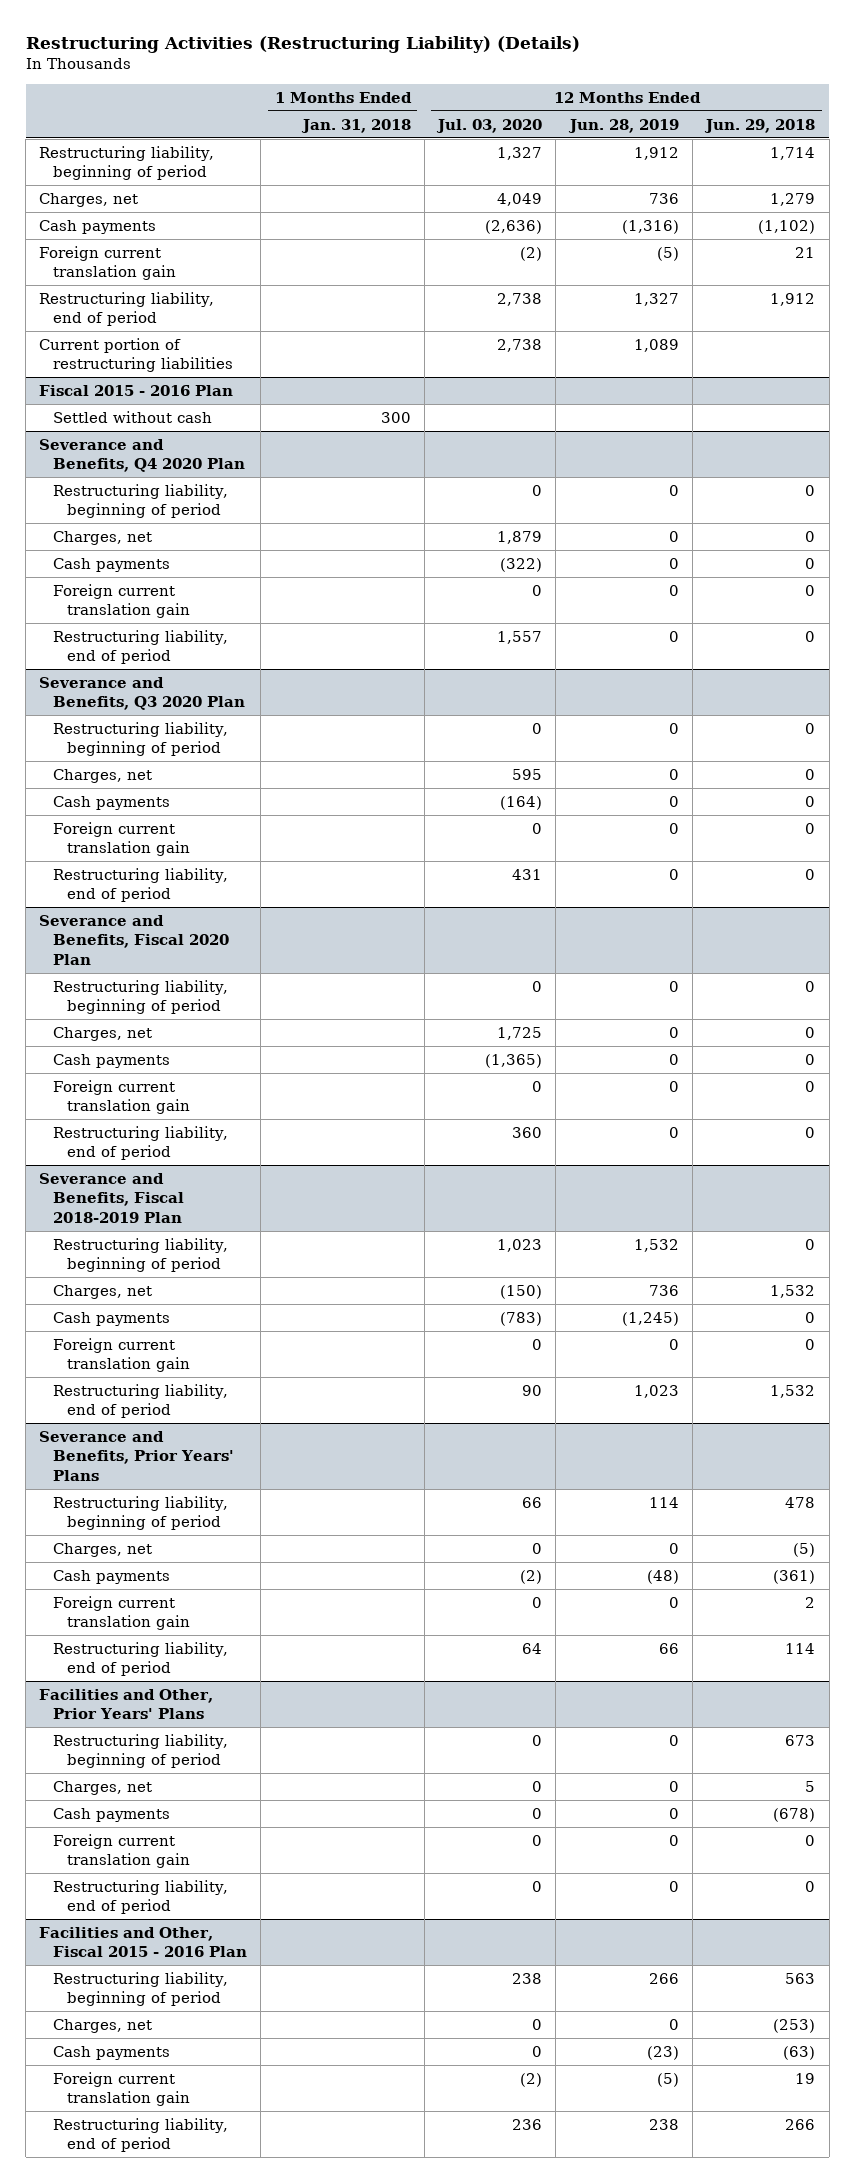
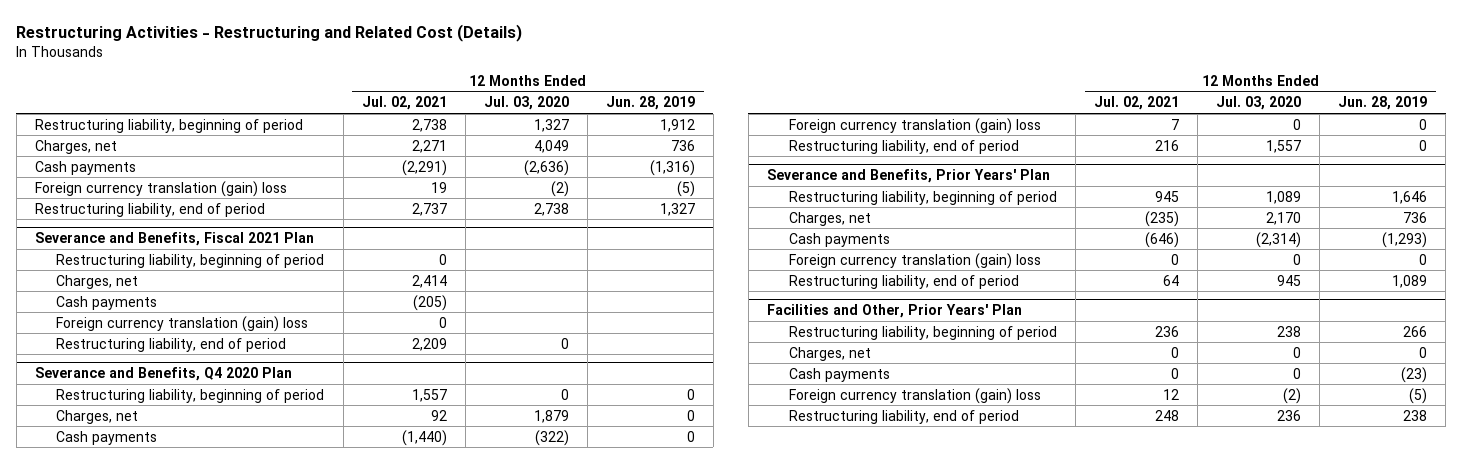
- Restructuring Activities (Restructuring Liability) (Details)
+ Restructuring Activities - Restructuring and Related Cost (Details)
- | 1 Months Ended Jan. 31, 2018 | 12 Months Ended Jul. 03, 2020 | 12 Months Ended Jun. 28, 2019 | 12 Months Ended Jun. 29, 2018
+ | 12 Months Ended Jul. 02, 2021 | 12 Months Ended Jul. 03, 2020 | 12 Months Ended Jun. 28, 2019
- Foreign current translation gain | | (2) | (5) | 21
+ Foreign currency translation (gain) loss | 19 | (2) | (5)
- Current portion of restructuring liabilities | | 2,738 | 1,089 |
- Fiscal 2015 - 2016 Plan
- Settled without cash | 300 | | |
+ Severance and Benefits, Fiscal 2021 Plan
+ Restructuring liability, beginning of period | 0 | |
+ Charges, net | 2,414 | |
+ Cash payments | (205) | |
+ Foreign currency translation (gain) loss | 0 | |
+ Restructuring liability, end of period | 2,209 | 0 |
@ Severance and Benefits, Q4 2020 Plan
- Foreign current translation gain | | 0 | 0 | 0
+ Foreign currency translation (gain) loss | 7 | 0 | 0
- Severance and Benefits, Q3 2020 Plan
- Restructuring liability, beginning of period | | 0 | 0 | 0
- Charges, net | | 595 | 0 | 0
- Cash payments | | (164) | 0 | 0
- Foreign current translation gain | | 0 | 0 | 0
- Restructuring liability, end of period | | 431 | 0 | 0
- Severance and Benefits, Fiscal 2020 Plan
- Restructuring liability, beginning of period | | 0 | 0 | 0
- Charges, net | | 1,725 | 0 | 0
- Cash payments | | (1,365) | 0 | 0
- Foreign current translation gain | | 0 | 0 | 0
- Restructuring liability, end of period | | 360 | 0 | 0
- Severance and Benefits, Fiscal 2018-2019 Plan
- Restructuring liability, beginning of period | | 1,023 | 1,532 | 0
- Charges, net | | (150) | 736 | 1,532
- Cash payments | | (783) | (1,245) | 0
- Foreign current translation gain | | 0 | 0 | 0
- Restructuring liability, end of period | | 90 | 1,023 | 1,532
- Severance and Benefits, Prior Years' Plans
- Restructuring liability, beginning of period | | 66 | 114 | 478
- Charges, net | | 0 | 0 | (5)
- Cash payments | | (2) | (48) | (361)
- Foreign current translation gain | | 0 | 0 | 2
- Restructuring liability, end of period | | 64 | 66 | 114
- Facilities and Other, Prior Years' Plans
- Restructuring liability, beginning of period | | 0 | 0 | 673
- Charges, net | | 0 | 0 | 5
- Cash payments | | 0 | 0 | (678)
- Foreign current translation gain | | 0 | 0 | 0
- Restructuring liability, end of period | | 0 | 0 | 0
- Facilities and Other, Fiscal 2015 - 2016 Plan
+ Severance and Benefits, Prior Years' Plan
+ Restructuring liability, beginning of period | 945 | 1,089 | 1,646
+ Charges, net | (235) | 2,170 | 736
+ Cash payments | (646) | (2,314) | (1,293)
+ Foreign currency translation (gain) loss | 0 | 0 | 0
+ Restructuring liability, end of period | 64 | 945 | 1,089
+ Facilities and Other, Prior Years' Plan
- Foreign current translation gain | | (2) | (5) | 19
+ Foreign currency translation (gain) loss | 12 | (2) | (5)

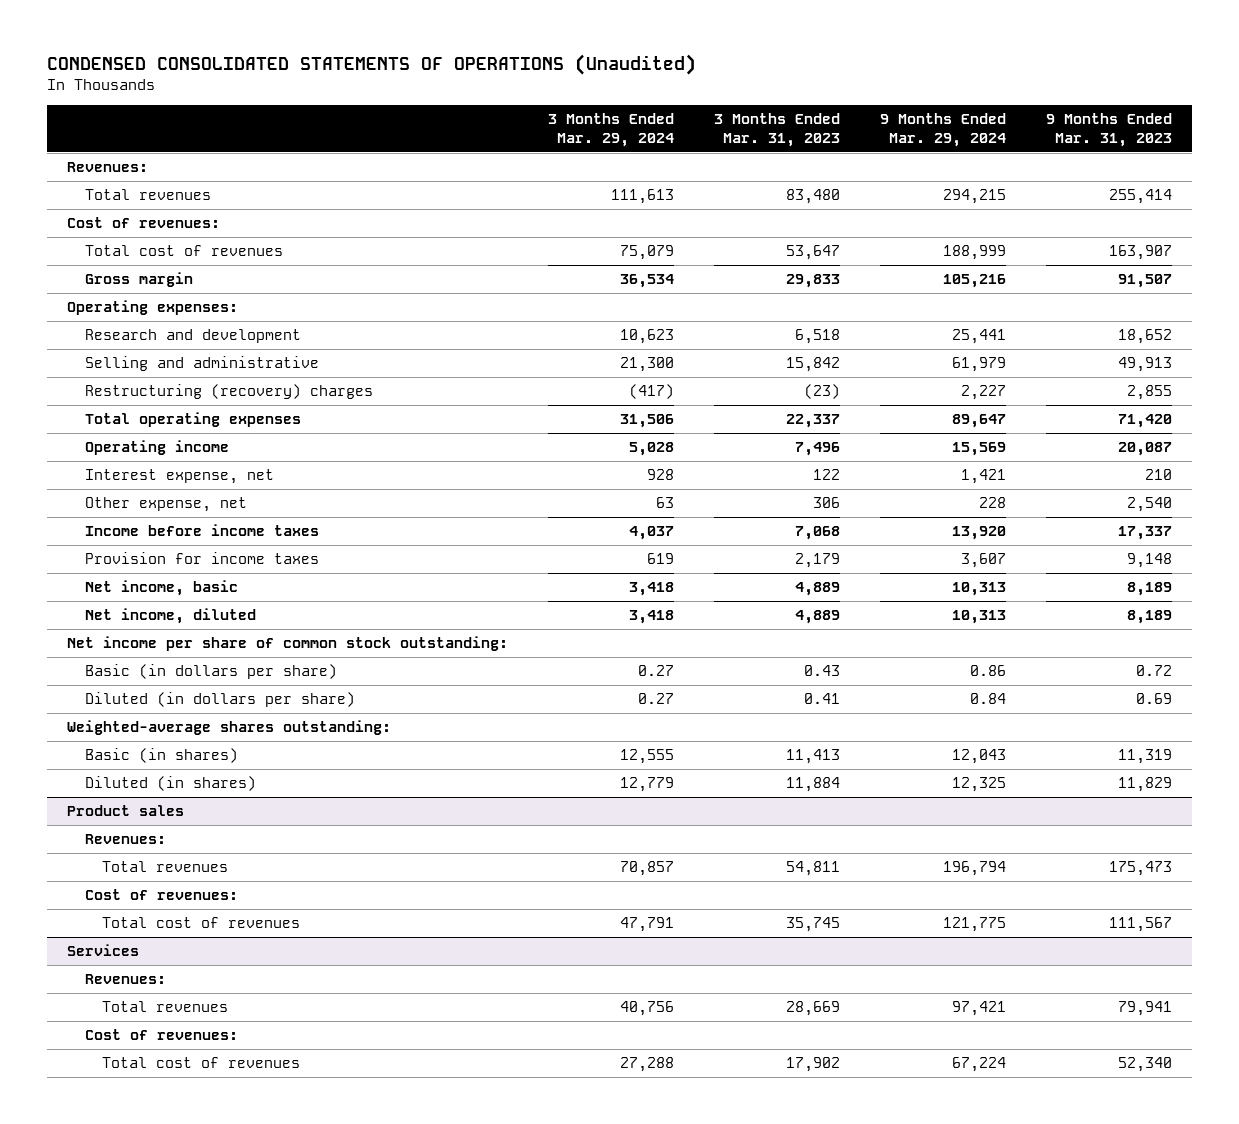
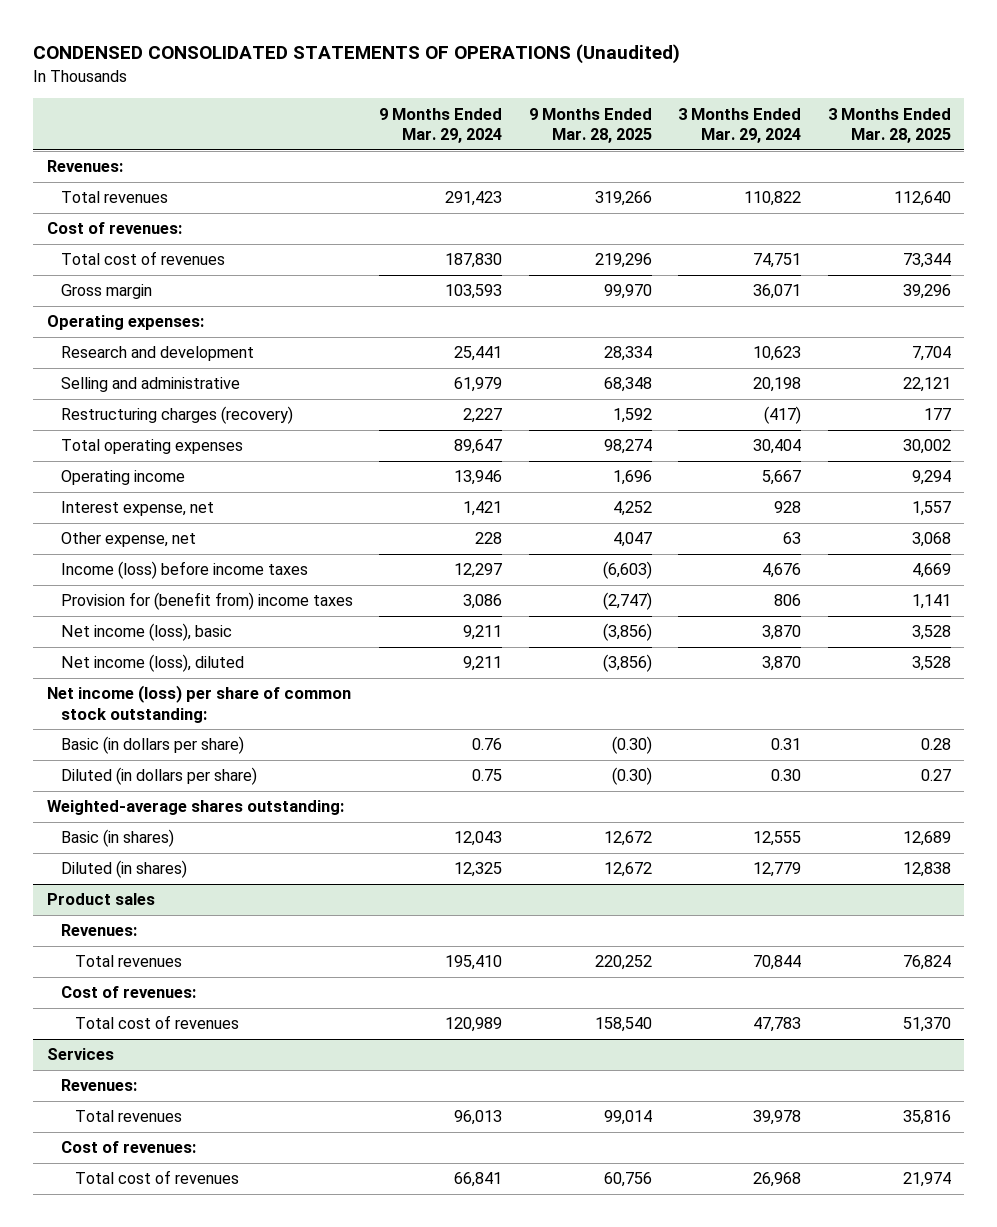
- | 3 Months Ended Mar. 29, 2024 | 3 Months Ended Mar. 31, 2023 | 9 Months Ended Mar. 29, 2024 | 9 Months Ended Mar. 31, 2023
+ | 9 Months Ended Mar. 29, 2024 | 9 Months Ended Mar. 28, 2025 | 3 Months Ended Mar. 29, 2024 | 3 Months Ended Mar. 28, 2025
- Total revenues | 111,613 | 83,480 | 294,215 | 255,414
+ Total revenues | 291,423 | 319,266 | 110,822 | 112,640
- Total cost of revenues | 75,079 | 53,647 | 188,999 | 163,907
- Gross margin | 36,534 | 29,833 | 105,216 | 91,507
+ Total cost of revenues | 187,830 | 219,296 | 74,751 | 73,344
+ Gross margin | 103,593 | 99,970 | 36,071 | 39,296
- Selling and administrative | 21,300 | 15,842 | 61,979 | 49,913
- Restructuring (recovery) charges | (417) | (23) | 2,227 | 2,855
- Total operating expenses | 31,506 | 22,337 | 89,647 | 71,420
- Operating income | 5,028 | 7,496 | 15,569 | 20,087
+ Selling and administrative | 61,979 | 68,348 | 20,198 | 22,121
+ Restructuring charges (recovery) | 2,227 | 1,592 | (417) | 177
+ Total operating expenses | 89,647 | 98,274 | 30,404 | 30,002
+ Operating income | 13,946 | 1,696 | 5,667 | 9,294
- Income before income taxes | 4,037 | 7,068 | 13,920 | 17,337
- Provision for income taxes | 619 | 2,179 | 3,607 | 9,148
- Net income, basic | 3,418 | 4,889 | 10,313 | 8,189
- Net income, diluted | 3,418 | 4,889 | 10,313 | 8,189
- Net income per share of common stock outstanding:
- Basic (in dollars per share) | 0.27 | 0.43 | 0.86 | 0.72
- Diluted (in dollars per share) | 0.27 | 0.41 | 0.84 | 0.69
+ Income (loss) before income taxes | 12,297 | (6,603) | 4,676 | 4,669
+ Provision for (benefit from) income taxes | 3,086 | (2,747) | 806 | 1,141
+ Net income (loss), basic | 9,211 | (3,856) | 3,870 | 3,528
+ Net income (loss), diluted | 9,211 | (3,856) | 3,870 | 3,528
+ Net income (loss) per share of common stock outstanding:
+ Basic (in dollars per share) | 0.76 | (0.30) | 0.31 | 0.28
+ Diluted (in dollars per share) | 0.75 | (0.30) | 0.30 | 0.27
@ Product sales
- Total revenues | 70,857 | 54,811 | 196,794 | 175,473
+ Total revenues | 195,410 | 220,252 | 70,844 | 76,824
- Total cost of revenues | 47,791 | 35,745 | 121,775 | 111,567
+ Total cost of revenues | 120,989 | 158,540 | 47,783 | 51,370
@ Services
- Total revenues | 40,756 | 28,669 | 97,421 | 79,941
+ Total revenues | 96,013 | 99,014 | 39,978 | 35,816
- Total cost of revenues | 27,288 | 17,902 | 67,224 | 52,340
+ Total cost of revenues | 66,841 | 60,756 | 26,968 | 21,974

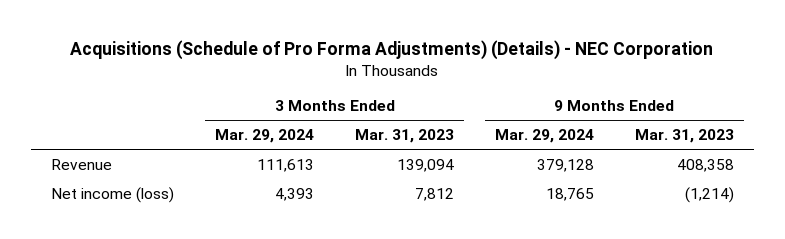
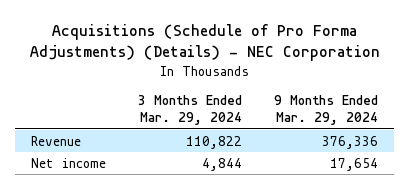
- | 3 Months Ended Mar. 29, 2024 | 3 Months Ended Mar. 31, 2023 | 9 Months Ended Mar. 29, 2024 | 9 Months Ended Mar. 31, 2023
+ | 3 Months Ended Mar. 29, 2024 | 9 Months Ended Mar. 29, 2024
- Revenue | 111,613 | 139,094 | 379,128 | 408,358
- Net income (loss) | 4,393 | 7,812 | 18,765 | (1,214)
+ Revenue | 110,822 | 376,336
+ Net income | 4,844 | 17,654

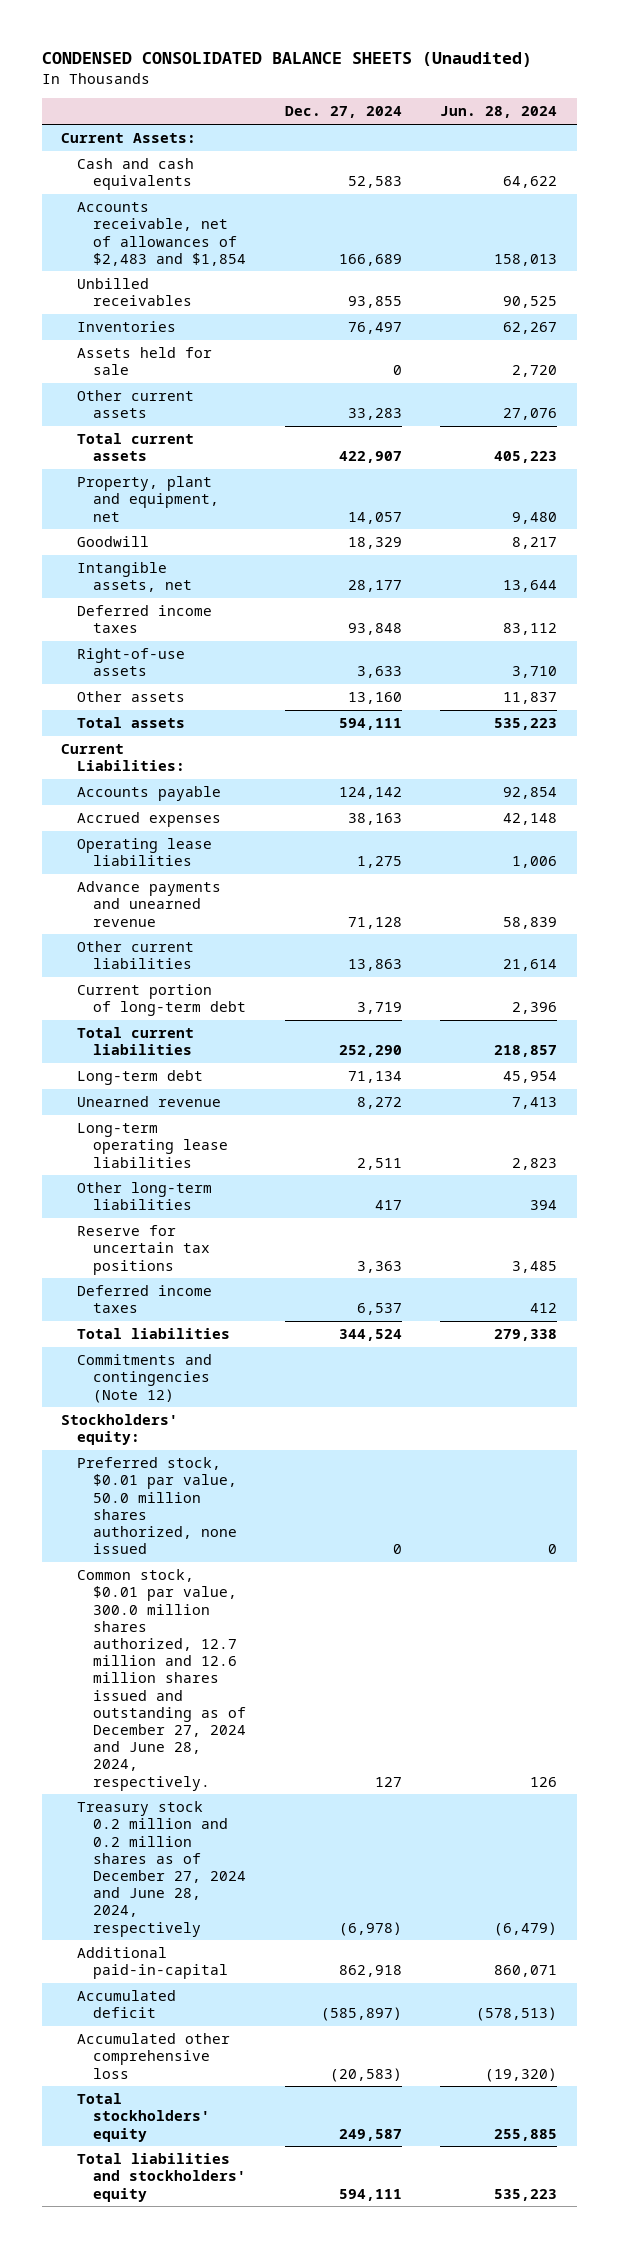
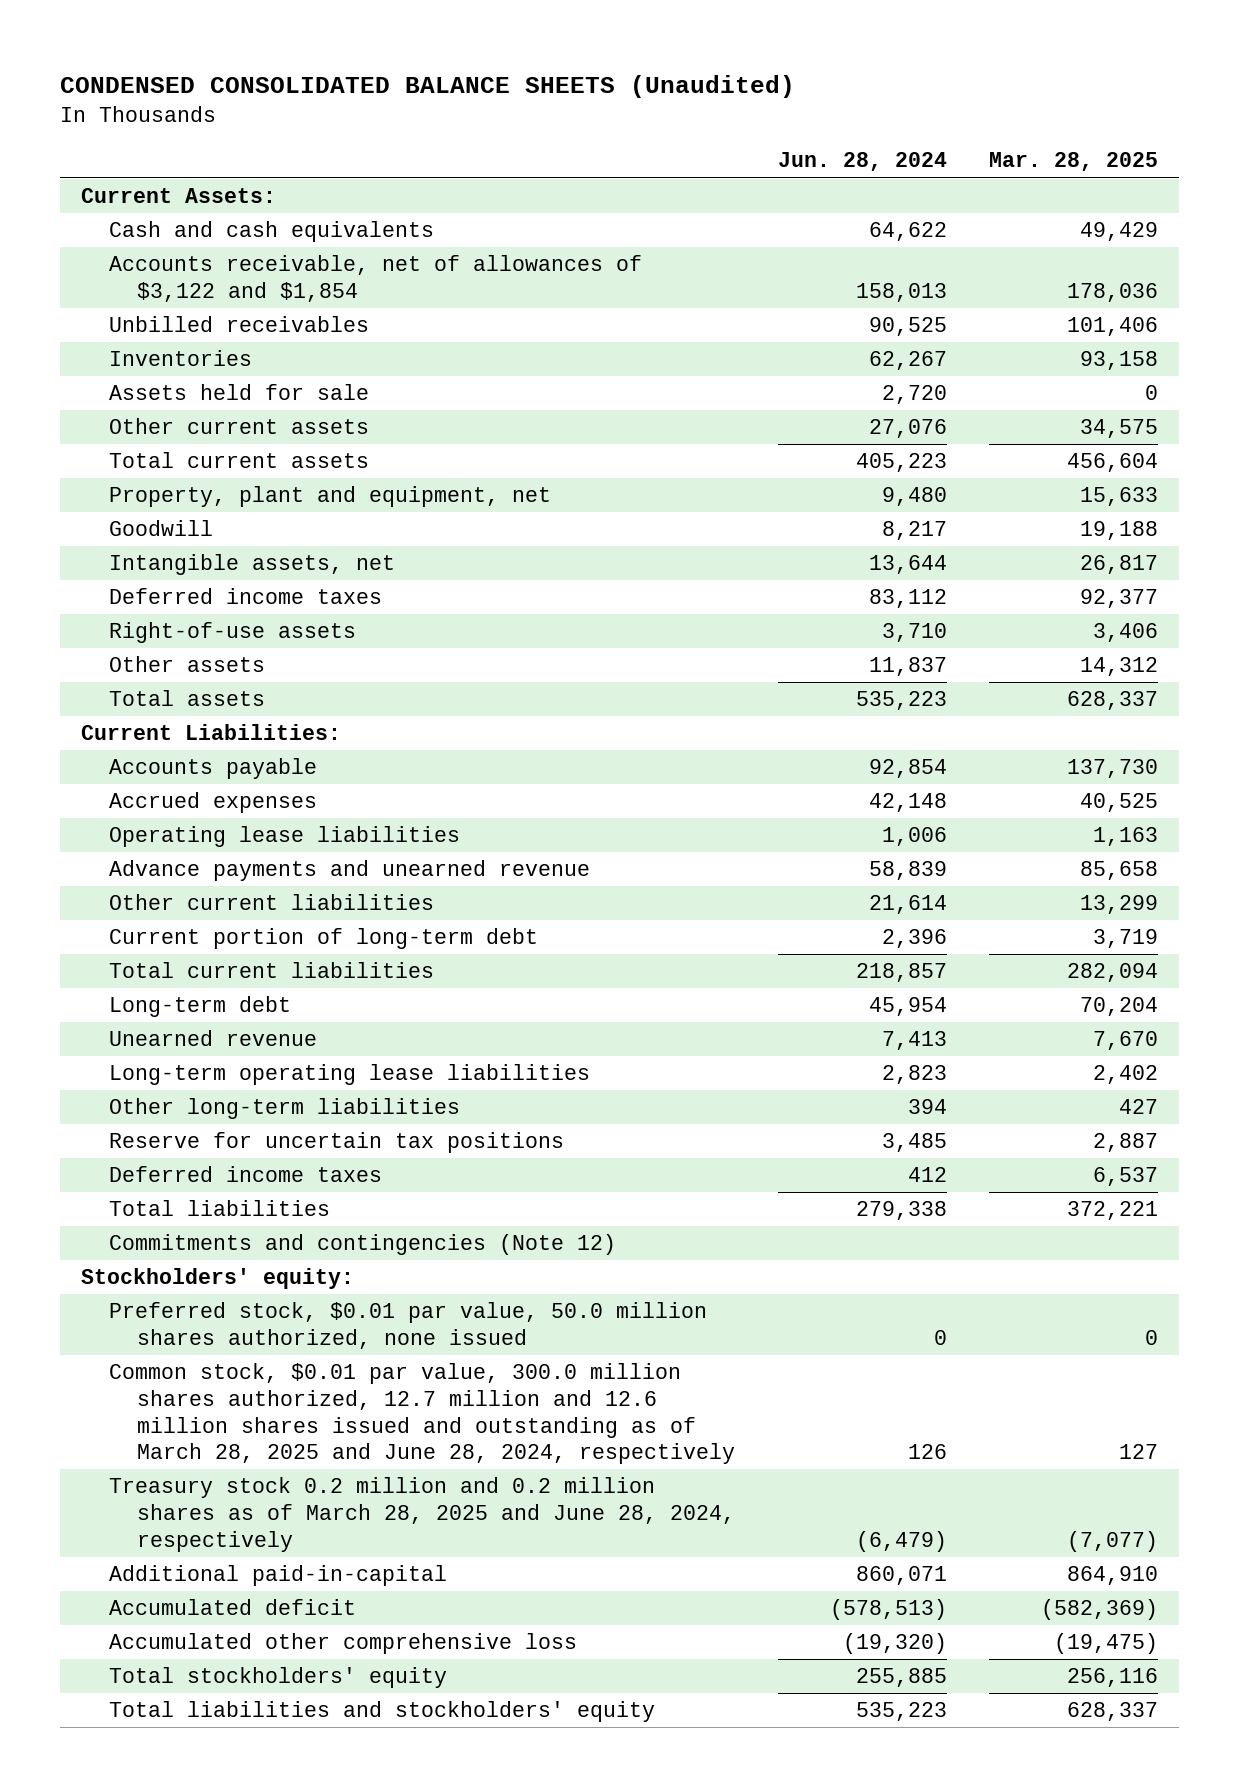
- | Dec. 27, 2024 | Jun. 28, 2024
+ | Jun. 28, 2024 | Mar. 28, 2025
- Accounts receivable, net of allowances of $2,483 and $1,854 | 166,689 | 158,013
+ Accounts receivable, net of allowances of $3,122 and $1,854 | 158,013 | 178,036
- Common stock, $0.01 par value, 300.0 million shares authorized, 12.7 million and 12.6 million shares issued and outstanding as of December 27, 2024 and June 28, 2024, respectively. | 127 | 126
- Treasury stock 0.2 million and 0.2 million shares as of December 27, 2024 and June 28, 2024, respectively | (6,978) | (6,479)
+ Common stock, $0.01 par value, 300.0 million shares authorized, 12.7 million and 12.6 million shares issued and outstanding as of March 28, 2025 and June 28, 2024, respectively | 126 | 127
+ Treasury stock 0.2 million and 0.2 million shares as of March 28, 2025 and June 28, 2024, respectively | (6,479) | (7,077)

